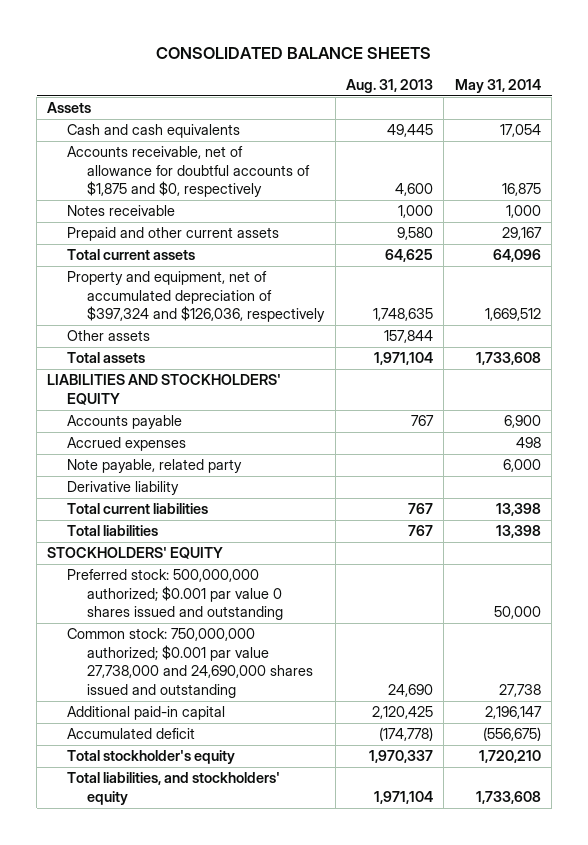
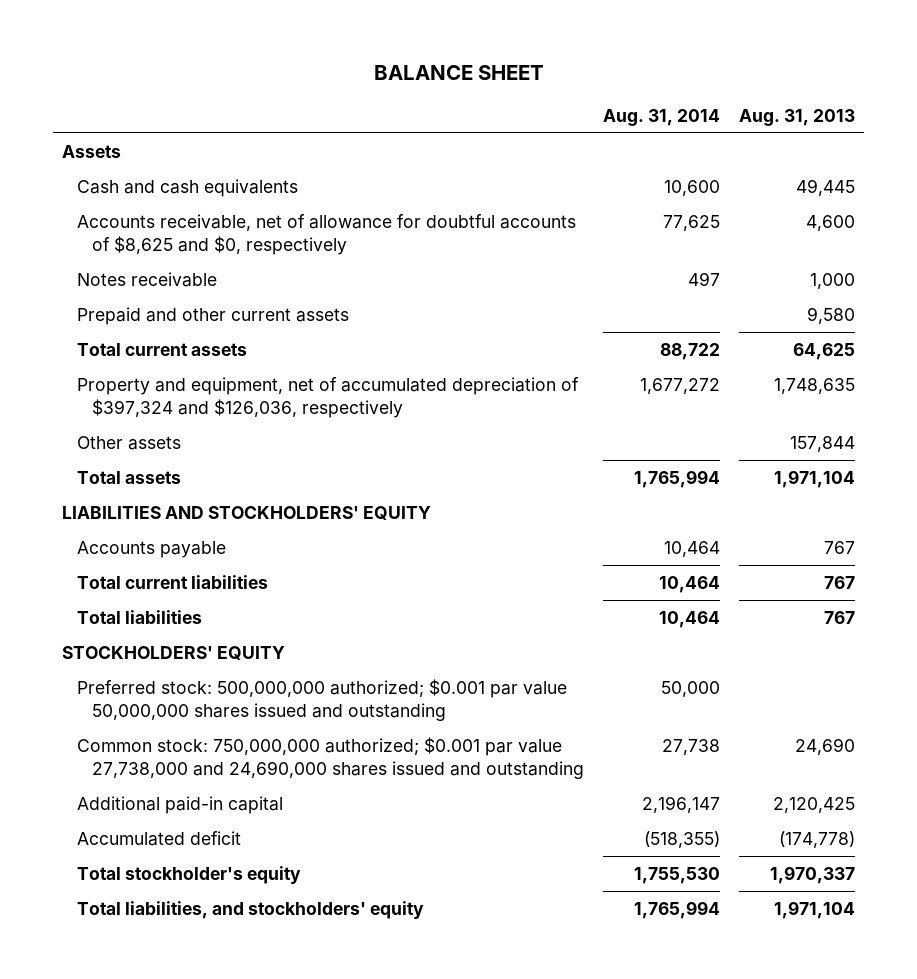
- CONSOLIDATED BALANCE SHEETS
+ BALANCE SHEET
- | Aug. 31, 2013 | May 31, 2014
+ | Aug. 31, 2014 | Aug. 31, 2013
- Accounts receivable, net of allowance for doubtful accounts of $1,875 and $0, respectively | 4,600 | 16,875
+ Accounts receivable, net of allowance for doubtful accounts of $8,625 and $0, respectively | 77,625 | 4,600
- Accrued expenses | | 498
- Note payable, related party | | 6,000
- Derivative liability
- Preferred stock: 500,000,000 authorized; $0.001 par value 0 shares issued and outstanding | | 50,000
+ Preferred stock: 500,000,000 authorized; $0.001 par value 50,000,000 shares issued and outstanding | 50,000 |

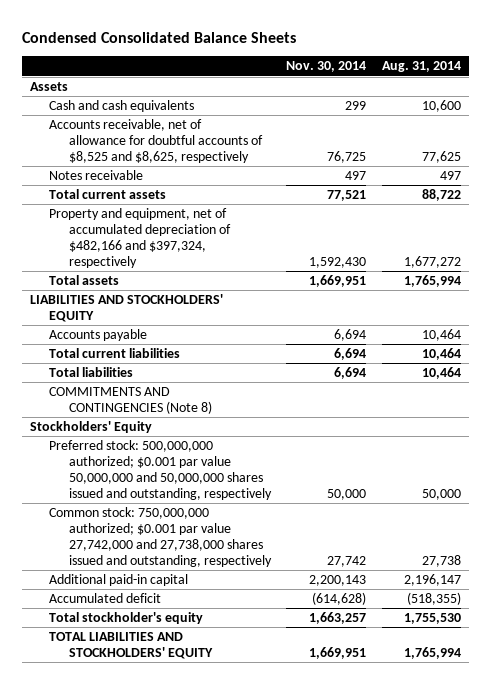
- BALANCE SHEET
+ Condensed Consolidated Balance Sheets
- | Aug. 31, 2014 | Aug. 31, 2013
+ | Nov. 30, 2014 | Aug. 31, 2014
- Accounts receivable, net of allowance for doubtful accounts of $8,625 and $0, respectively | 77,625 | 4,600
+ Accounts receivable, net of allowance for doubtful accounts of $8,525 and $8,625, respectively | 76,725 | 77,625
- Prepaid and other current assets | | 9,580
- Property and equipment, net of accumulated depreciation of $397,324 and $126,036, respectively | 1,677,272 | 1,748,635
- Other assets | | 157,844
+ Property and equipment, net of accumulated depreciation of $482,166 and $397,324, respectively | 1,592,430 | 1,677,272
- STOCKHOLDERS' EQUITY
- Preferred stock: 500,000,000 authorized; $0.001 par value 50,000,000 shares issued and outstanding | 50,000 |
- Common stock: 750,000,000 authorized; $0.001 par value 27,738,000 and 24,690,000 shares issued and outstanding | 27,738 | 24,690
+ COMMITMENTS AND CONTINGENCIES (Note 8)
+ Stockholders' Equity
+ Preferred stock: 500,000,000 authorized; $0.001 par value 50,000,000 and 50,000,000 shares issued and outstanding, respectively | 50,000 | 50,000
+ Common stock: 750,000,000 authorized; $0.001 par value 27,742,000 and 27,738,000 shares issued and outstanding, respectively | 27,742 | 27,738
- Total liabilities, and stockholders' equity | 1,765,994 | 1,971,104
+ TOTAL LIABILITIES AND STOCKHOLDERS' EQUITY | 1,669,951 | 1,765,994

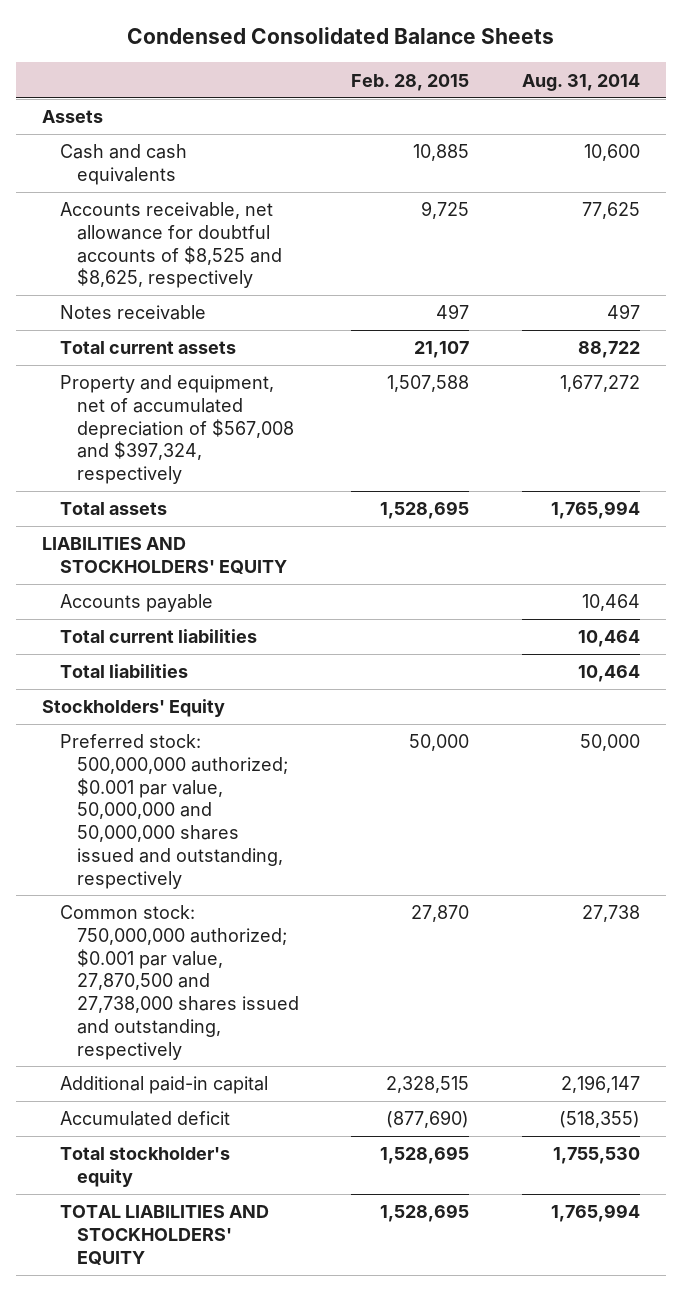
- | Nov. 30, 2014 | Aug. 31, 2014
+ | Feb. 28, 2015 | Aug. 31, 2014
- Accounts receivable, net of allowance for doubtful accounts of $8,525 and $8,625, respectively | 76,725 | 77,625
+ Accounts receivable, net allowance for doubtful accounts of $8,525 and $8,625, respectively | 9,725 | 77,625
- Property and equipment, net of accumulated depreciation of $482,166 and $397,324, respectively | 1,592,430 | 1,677,272
+ Property and equipment, net of accumulated depreciation of $567,008 and $397,324, respectively | 1,507,588 | 1,677,272
- COMMITMENTS AND CONTINGENCIES (Note 8)
- Preferred stock: 500,000,000 authorized; $0.001 par value 50,000,000 and 50,000,000 shares issued and outstanding, respectively | 50,000 | 50,000
- Common stock: 750,000,000 authorized; $0.001 par value 27,742,000 and 27,738,000 shares issued and outstanding, respectively | 27,742 | 27,738
+ Preferred stock: 500,000,000 authorized; $0.001 par value, 50,000,000 and 50,000,000 shares issued and outstanding, respectively | 50,000 | 50,000
+ Common stock: 750,000,000 authorized; $0.001 par value, 27,870,500 and 27,738,000 shares issued and outstanding, respectively | 27,870 | 27,738

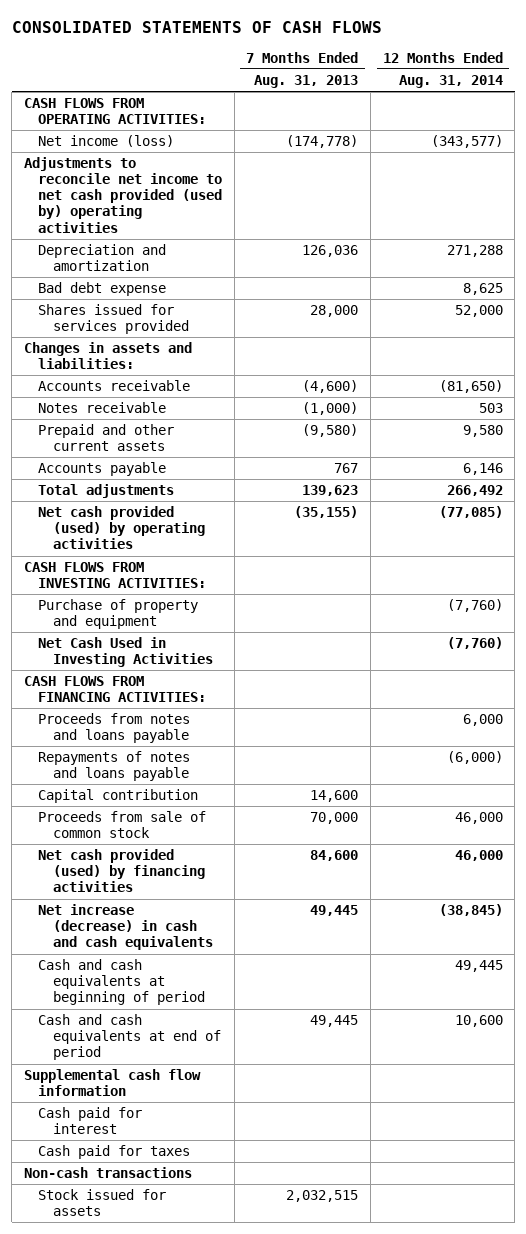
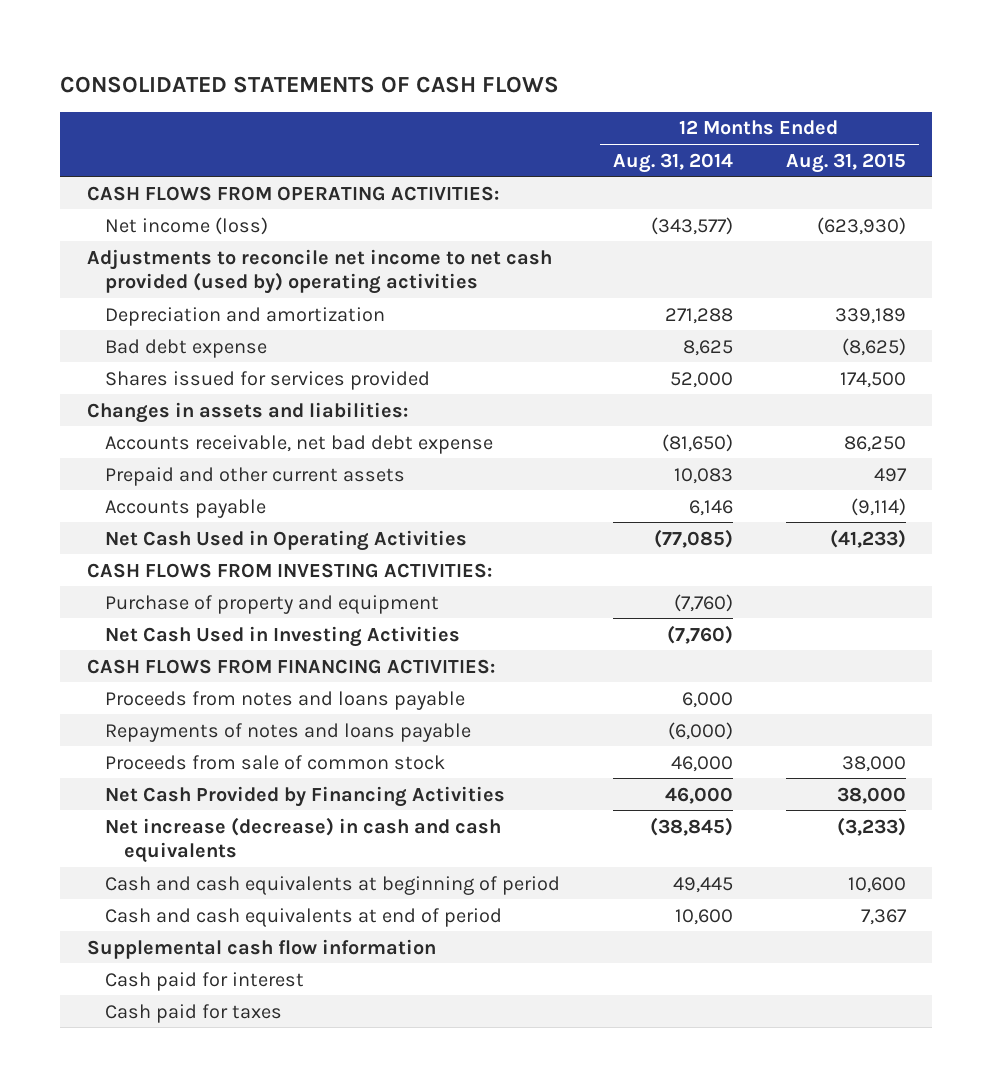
- | 7 Months Ended Aug. 31, 2013 | 12 Months Ended Aug. 31, 2014
+ | 12 Months Ended Aug. 31, 2014 | 12 Months Ended Aug. 31, 2015
- Accounts receivable | (4,600) | (81,650)
- Notes receivable | (1,000) | 503
- Prepaid and other current assets | (9,580) | 9,580
+ Accounts receivable, net bad debt expense | (81,650) | 86,250
+ Prepaid and other current assets | 10,083 | 497
- Total adjustments | 139,623 | 266,492
- Net cash provided (used) by operating activities | (35,155) | (77,085)
+ Net Cash Used in Operating Activities | (77,085) | (41,233)
- Capital contribution | 14,600 |
- Net cash provided (used) by financing activities | 84,600 | 46,000
+ Net Cash Provided by Financing Activities | 46,000 | 38,000
- Non-cash transactions
- Stock issued for assets | 2,032,515 |

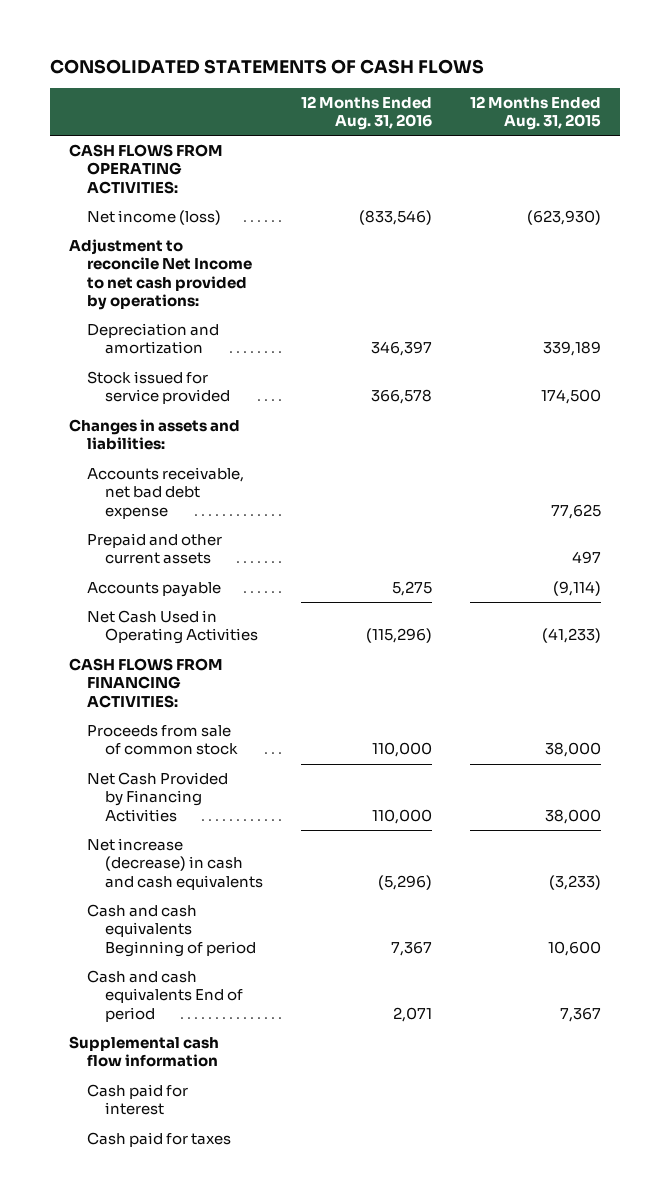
- | 12 Months Ended Aug. 31, 2014 | 12 Months Ended Aug. 31, 2015
+ | 12 Months Ended Aug. 31, 2016 | 12 Months Ended Aug. 31, 2015
- Adjustments to reconcile net income to net cash provided (used by) operating activities
+ Adjustment to reconcile Net Income to net cash provided by operations:
- Bad debt expense | 8,625 | (8,625)
- Shares issued for services provided | 52,000 | 174,500
+ Stock issued for service provided | 366,578 | 174,500
- Accounts receivable, net bad debt expense | (81,650) | 86,250
+ Accounts receivable, net bad debt expense | | 77,625
- CASH FLOWS FROM INVESTING ACTIVITIES:
- Purchase of property and equipment | (7,760) |
- Net Cash Used in Investing Activities | (7,760) |
- Proceeds from notes and loans payable | 6,000 |
- Repayments of notes and loans payable | (6,000) |
- Cash and cash equivalents at beginning of period | 49,445 | 10,600
- Cash and cash equivalents at end of period | 10,600 | 7,367
+ Cash and cash equivalents Beginning of period | 7,367 | 10,600
+ Cash and cash equivalents End of period | 2,071 | 7,367

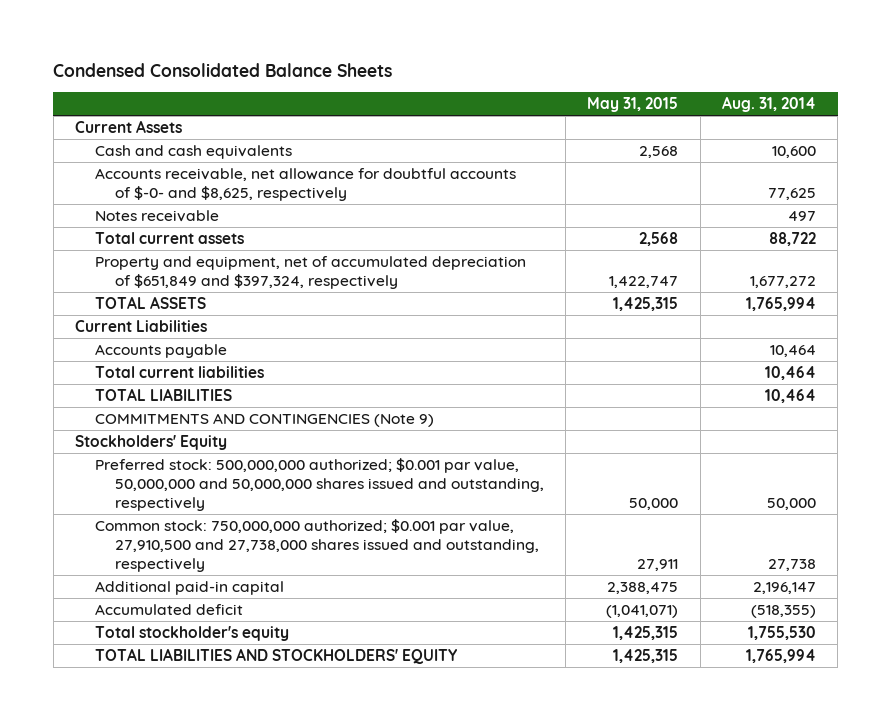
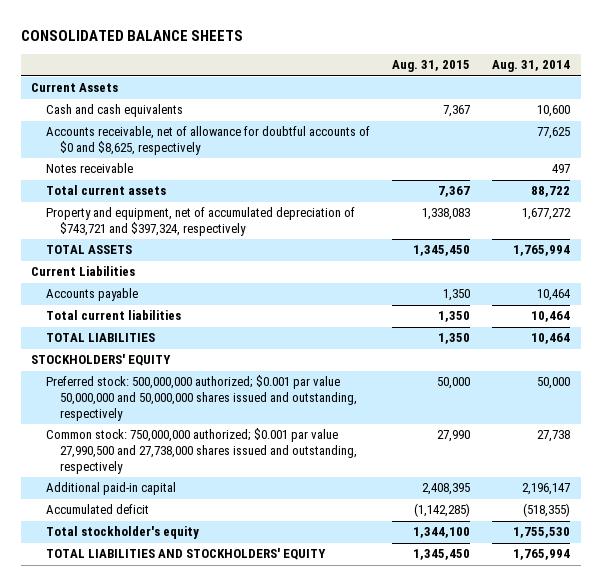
- Condensed Consolidated Balance Sheets
+ CONSOLIDATED BALANCE SHEETS
- | May 31, 2015 | Aug. 31, 2014
+ | Aug. 31, 2015 | Aug. 31, 2014
- Accounts receivable, net allowance for doubtful accounts of $-0- and $8,625, respectively | | 77,625
+ Accounts receivable, net of allowance for doubtful accounts of $0 and $8,625, respectively | | 77,625
- Property and equipment, net of accumulated depreciation of $651,849 and $397,324, respectively | 1,422,747 | 1,677,272
+ Property and equipment, net of accumulated depreciation of $743,721 and $397,324, respectively | 1,338,083 | 1,677,272
- COMMITMENTS AND CONTINGENCIES (Note 9)
- Stockholders' Equity
- Preferred stock: 500,000,000 authorized; $0.001 par value, 50,000,000 and 50,000,000 shares issued and outstanding, respectively | 50,000 | 50,000
- Common stock: 750,000,000 authorized; $0.001 par value, 27,910,500 and 27,738,000 shares issued and outstanding, respectively | 27,911 | 27,738
+ STOCKHOLDERS' EQUITY
+ Preferred stock: 500,000,000 authorized; $0.001 par value 50,000,000 and 50,000,000 shares issued and outstanding, respectively | 50,000 | 50,000
+ Common stock: 750,000,000 authorized; $0.001 par value 27,990,500 and 27,738,000 shares issued and outstanding, respectively | 27,990 | 27,738

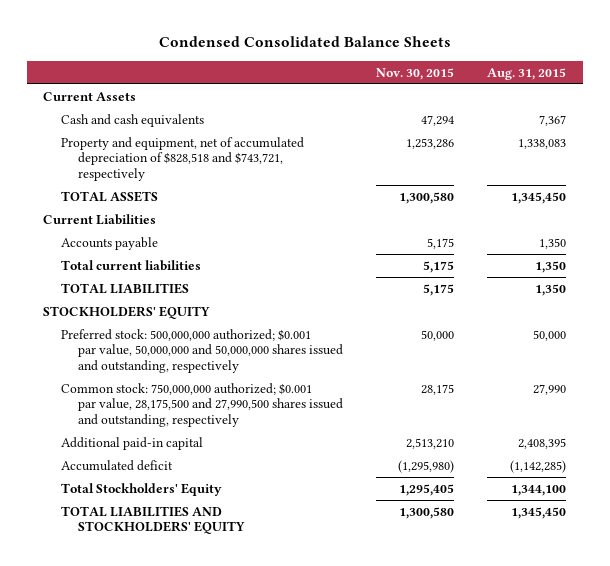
- CONSOLIDATED BALANCE SHEETS
+ Condensed Consolidated Balance Sheets
- | Aug. 31, 2015 | Aug. 31, 2014
+ | Nov. 30, 2015 | Aug. 31, 2015
- Accounts receivable, net of allowance for doubtful accounts of $0 and $8,625, respectively | | 77,625
- Notes receivable | | 497
- Total current assets | 7,367 | 88,722
- Property and equipment, net of accumulated depreciation of $743,721 and $397,324, respectively | 1,338,083 | 1,677,272
+ Property and equipment, net of accumulated depreciation of $828,518 and $743,721, respectively | 1,253,286 | 1,338,083
- Preferred stock: 500,000,000 authorized; $0.001 par value 50,000,000 and 50,000,000 shares issued and outstanding, respectively | 50,000 | 50,000
- Common stock: 750,000,000 authorized; $0.001 par value 27,990,500 and 27,738,000 shares issued and outstanding, respectively | 27,990 | 27,738
+ Preferred stock: 500,000,000 authorized; $0.001 par value, 50,000,000 and 50,000,000 shares issued and outstanding, respectively | 50,000 | 50,000
+ Common stock: 750,000,000 authorized; $0.001 par value, 28,175,500 and 27,990,500 shares issued and outstanding, respectively | 28,175 | 27,990
- Total stockholder's equity | 1,344,100 | 1,755,530
+ Total Stockholders' Equity | 1,295,405 | 1,344,100

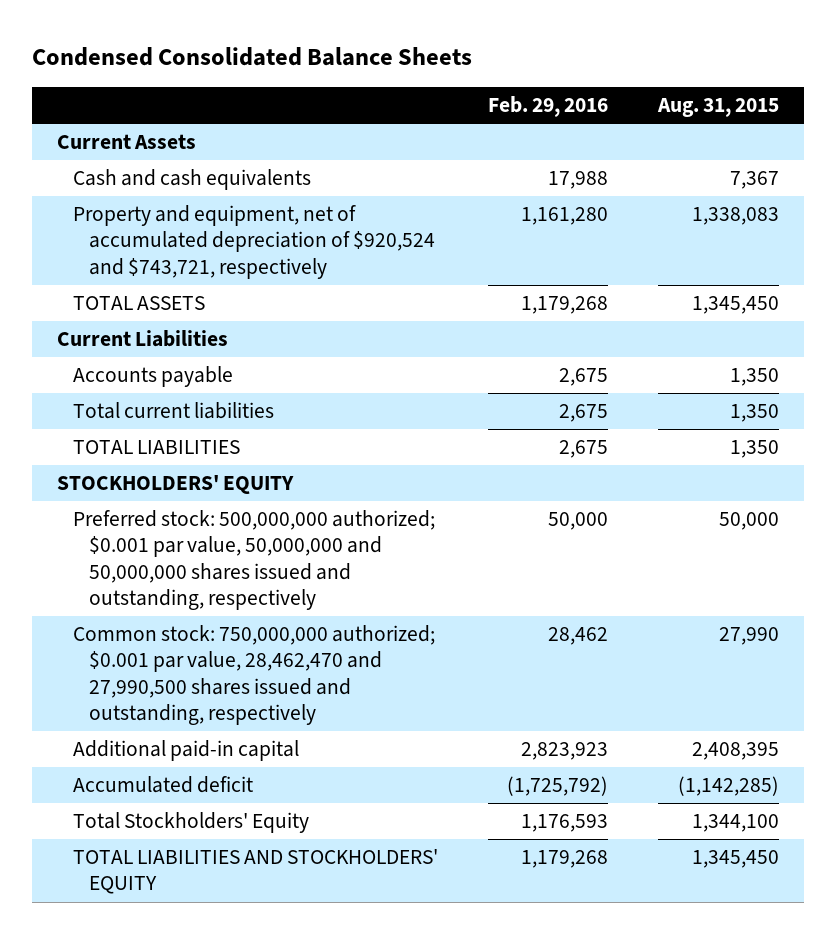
- | Nov. 30, 2015 | Aug. 31, 2015
+ | Feb. 29, 2016 | Aug. 31, 2015
- Property and equipment, net of accumulated depreciation of $828,518 and $743,721, respectively | 1,253,286 | 1,338,083
+ Property and equipment, net of accumulated depreciation of $920,524 and $743,721, respectively | 1,161,280 | 1,338,083
- Common stock: 750,000,000 authorized; $0.001 par value, 28,175,500 and 27,990,500 shares issued and outstanding, respectively | 28,175 | 27,990
+ Common stock: 750,000,000 authorized; $0.001 par value, 28,462,470 and 27,990,500 shares issued and outstanding, respectively | 28,462 | 27,990

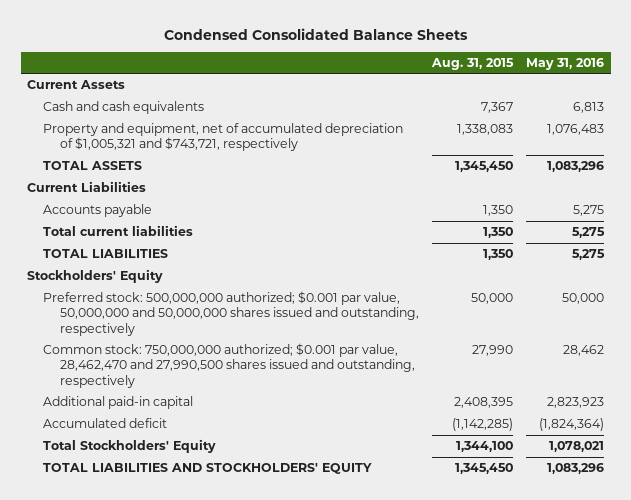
- | Feb. 29, 2016 | Aug. 31, 2015
+ | Aug. 31, 2015 | May 31, 2016
- Property and equipment, net of accumulated depreciation of $920,524 and $743,721, respectively | 1,161,280 | 1,338,083
+ Property and equipment, net of accumulated depreciation of $1,005,321 and $743,721, respectively | 1,338,083 | 1,076,483
- STOCKHOLDERS' EQUITY
+ Stockholders' Equity

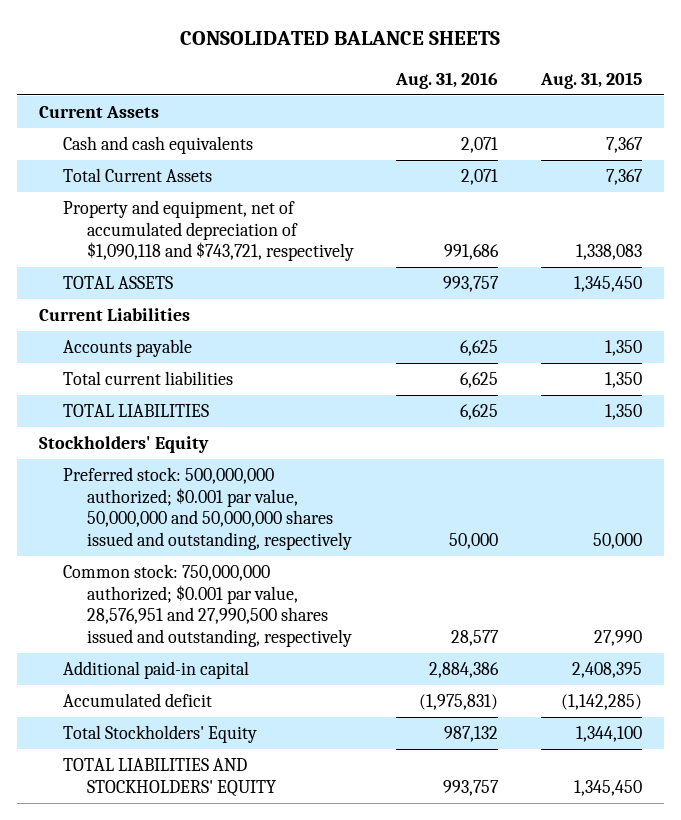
- Condensed Consolidated Balance Sheets
+ CONSOLIDATED BALANCE SHEETS
- | Aug. 31, 2015 | May 31, 2016
+ | Aug. 31, 2016 | Aug. 31, 2015
- Property and equipment, net of accumulated depreciation of $1,005,321 and $743,721, respectively | 1,338,083 | 1,076,483
+ Total Current Assets | 2,071 | 7,367
+ Property and equipment, net of accumulated depreciation of $1,090,118 and $743,721, respectively | 991,686 | 1,338,083
- Common stock: 750,000,000 authorized; $0.001 par value, 28,462,470 and 27,990,500 shares issued and outstanding, respectively | 27,990 | 28,462
+ Common stock: 750,000,000 authorized; $0.001 par value, 28,576,951 and 27,990,500 shares issued and outstanding, respectively | 28,577 | 27,990

